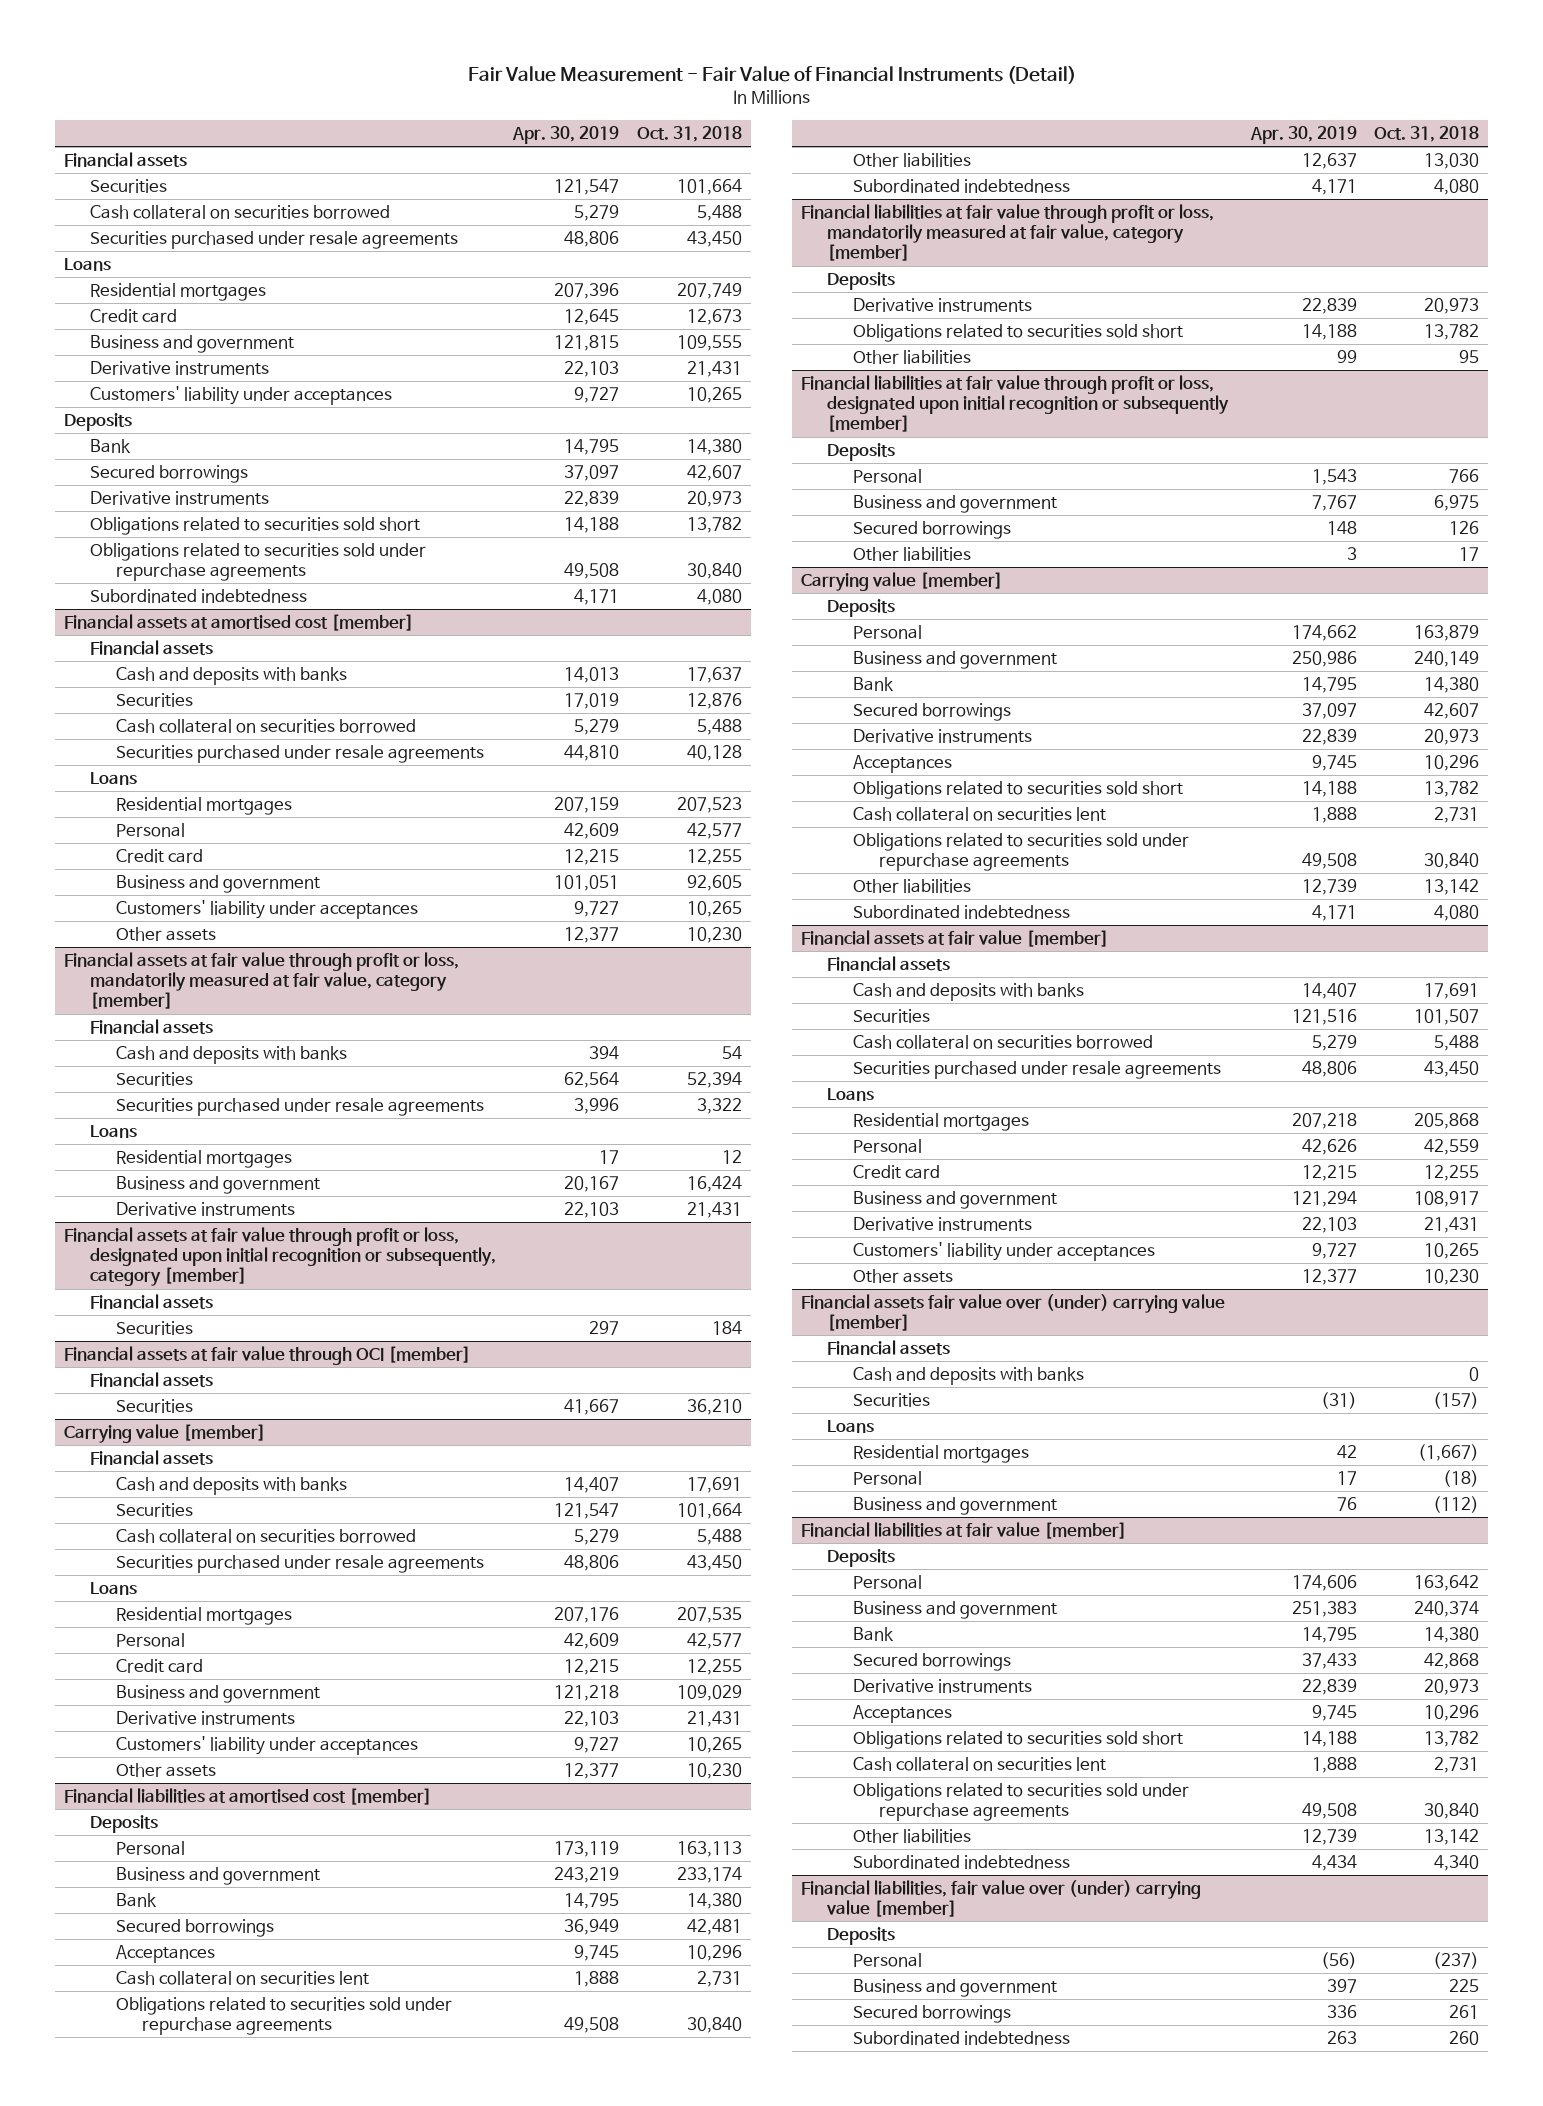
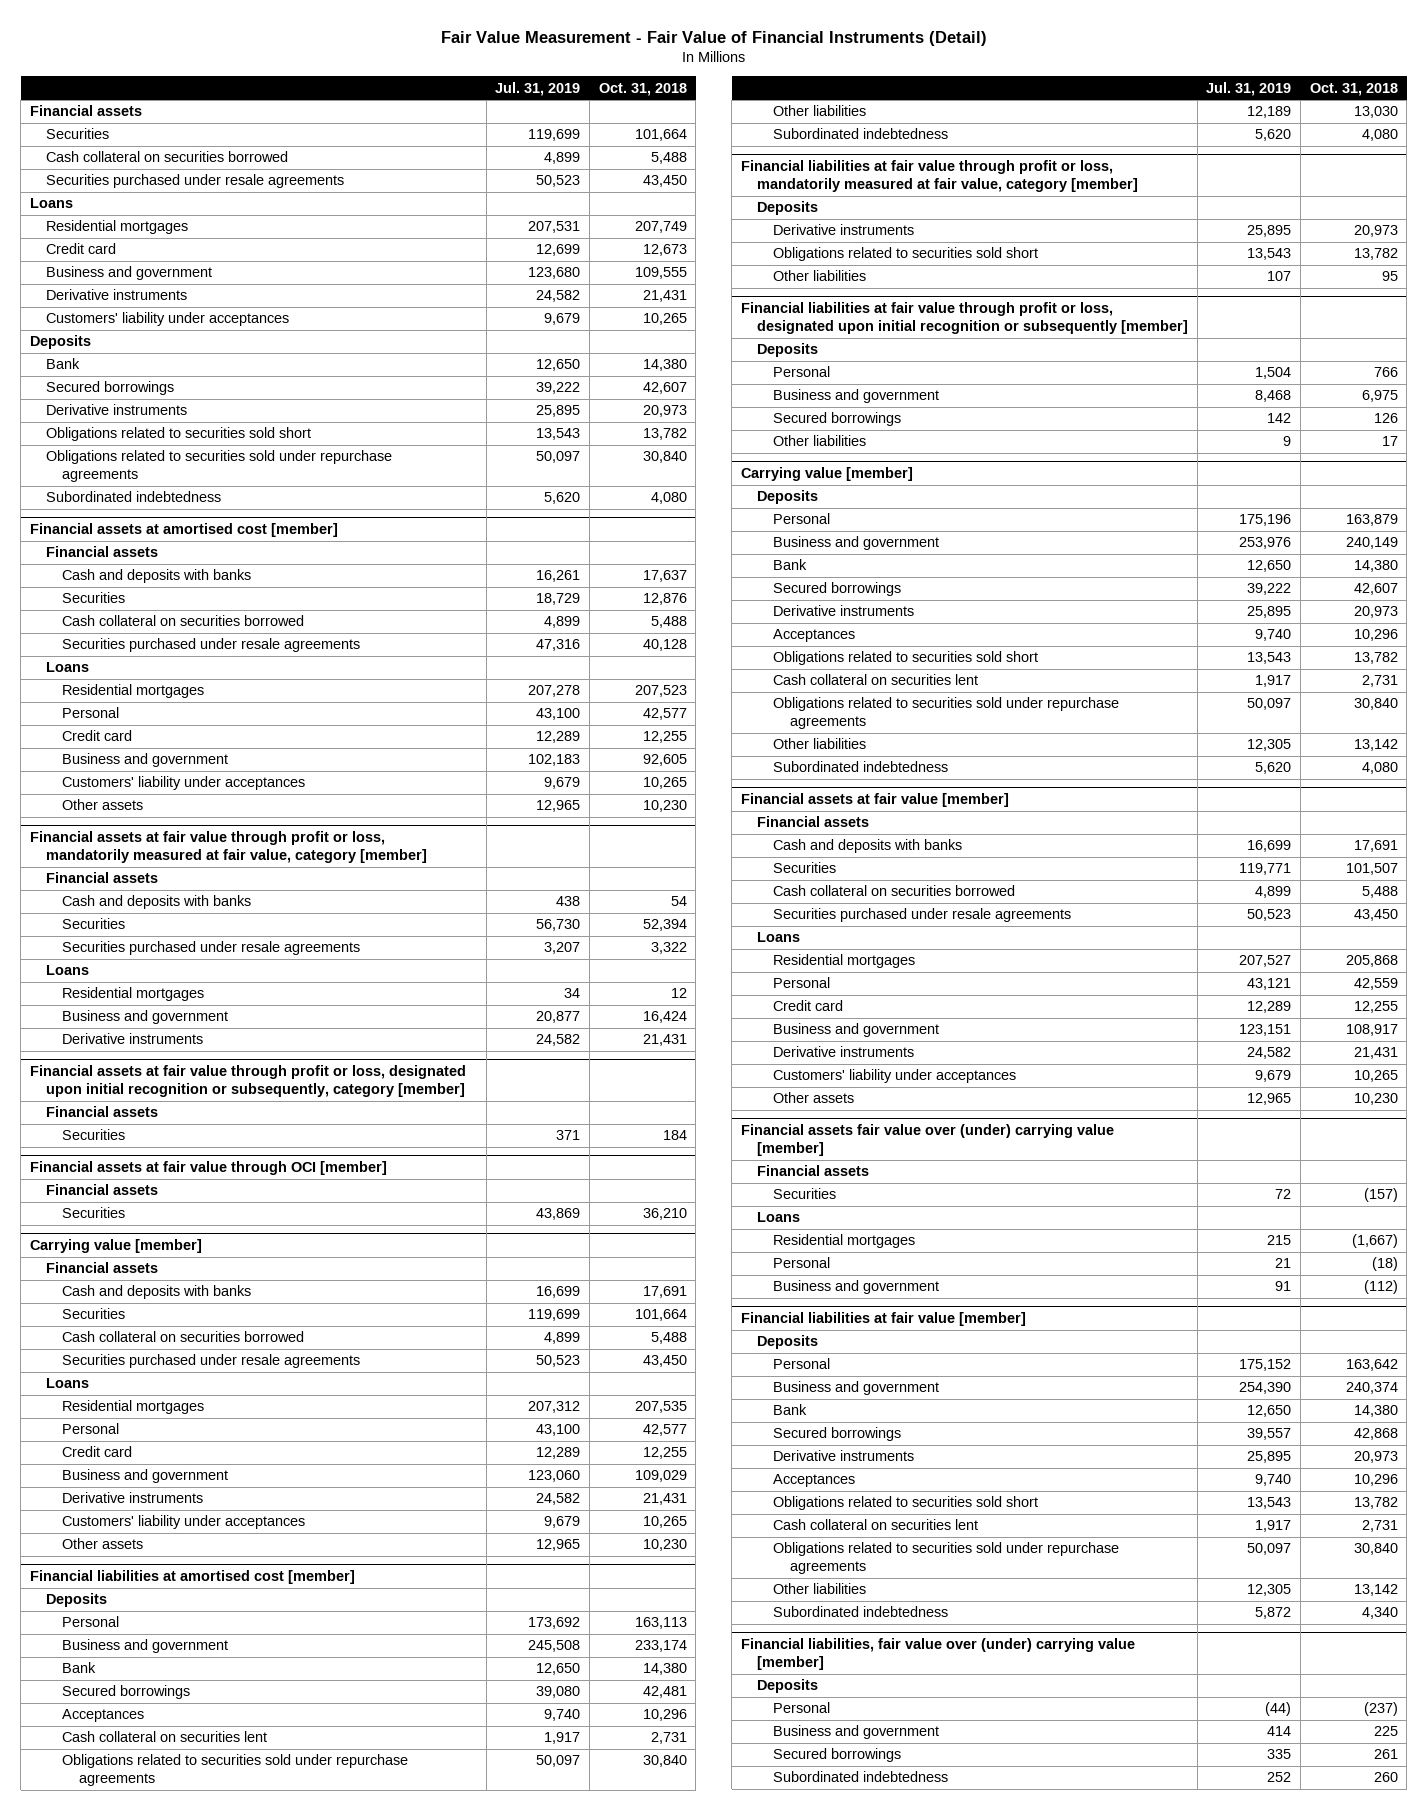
- | Apr. 30, 2019 | Oct. 31, 2018
+ | Jul. 31, 2019 | Oct. 31, 2018
@ Financial assets fair value over (under) carrying value [member]
- Cash and deposits with banks | | 0

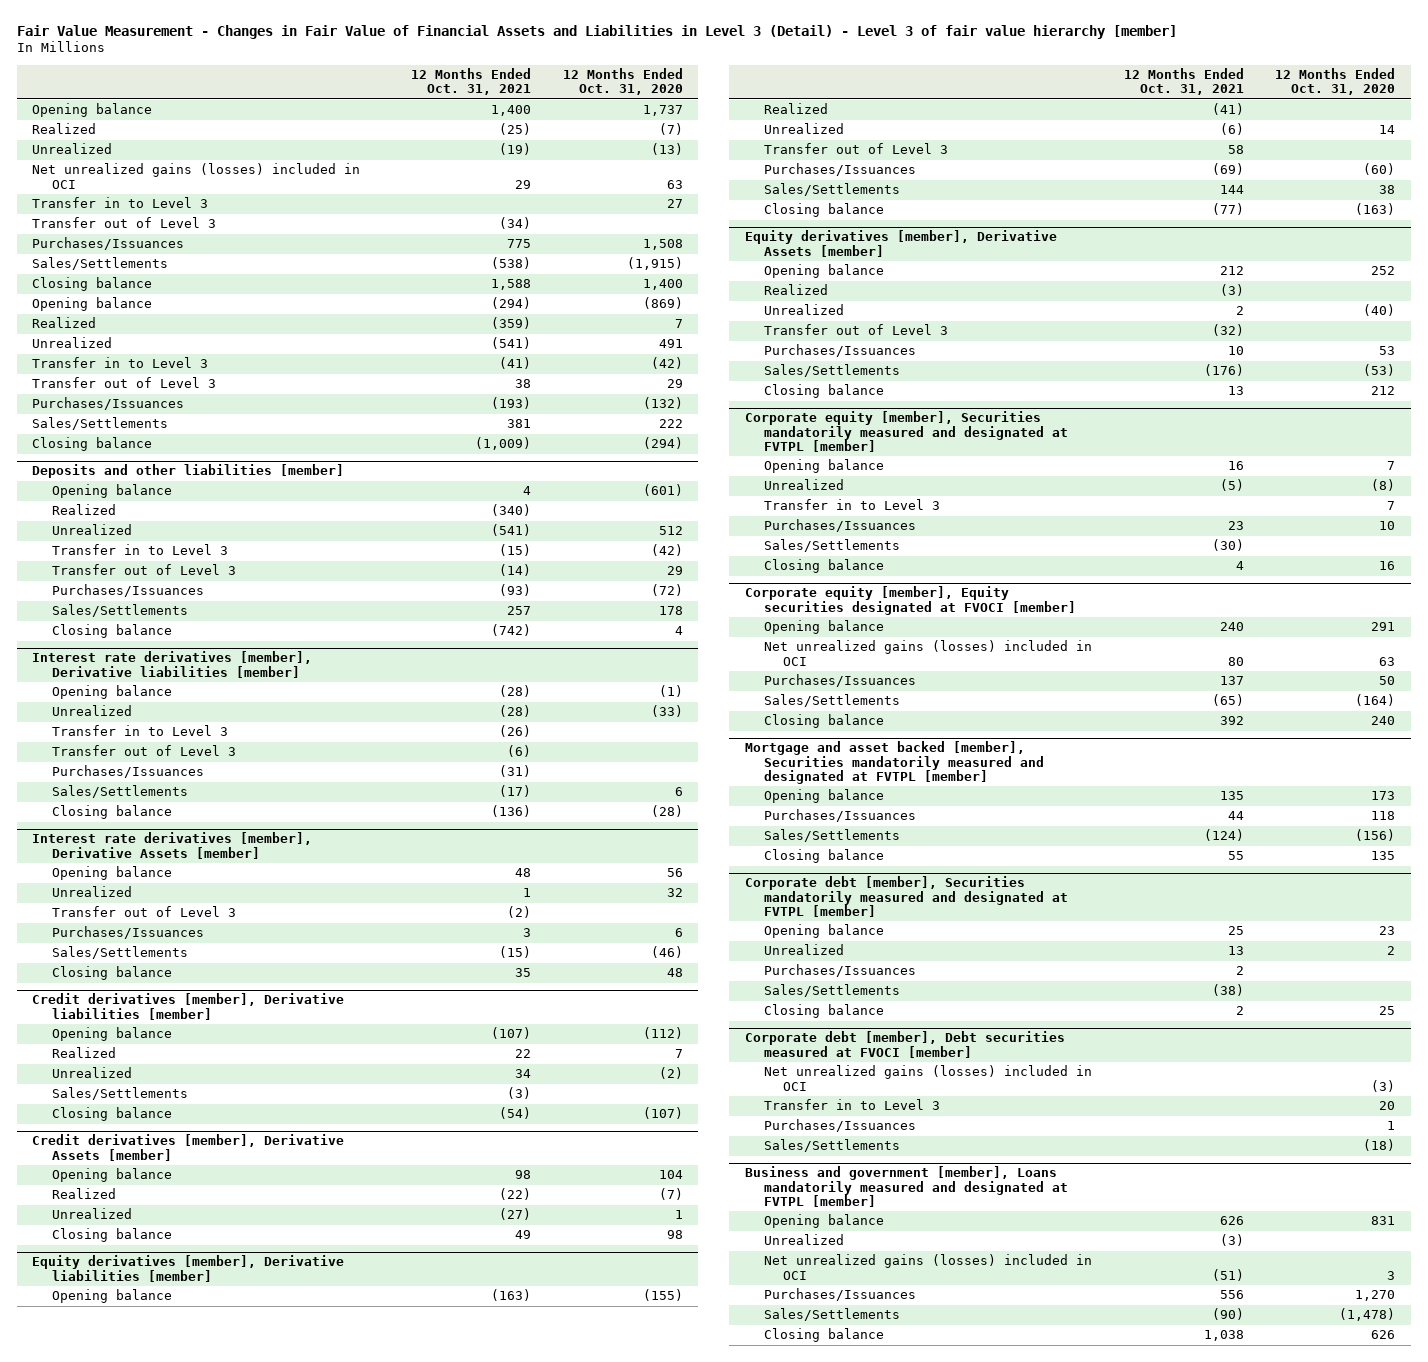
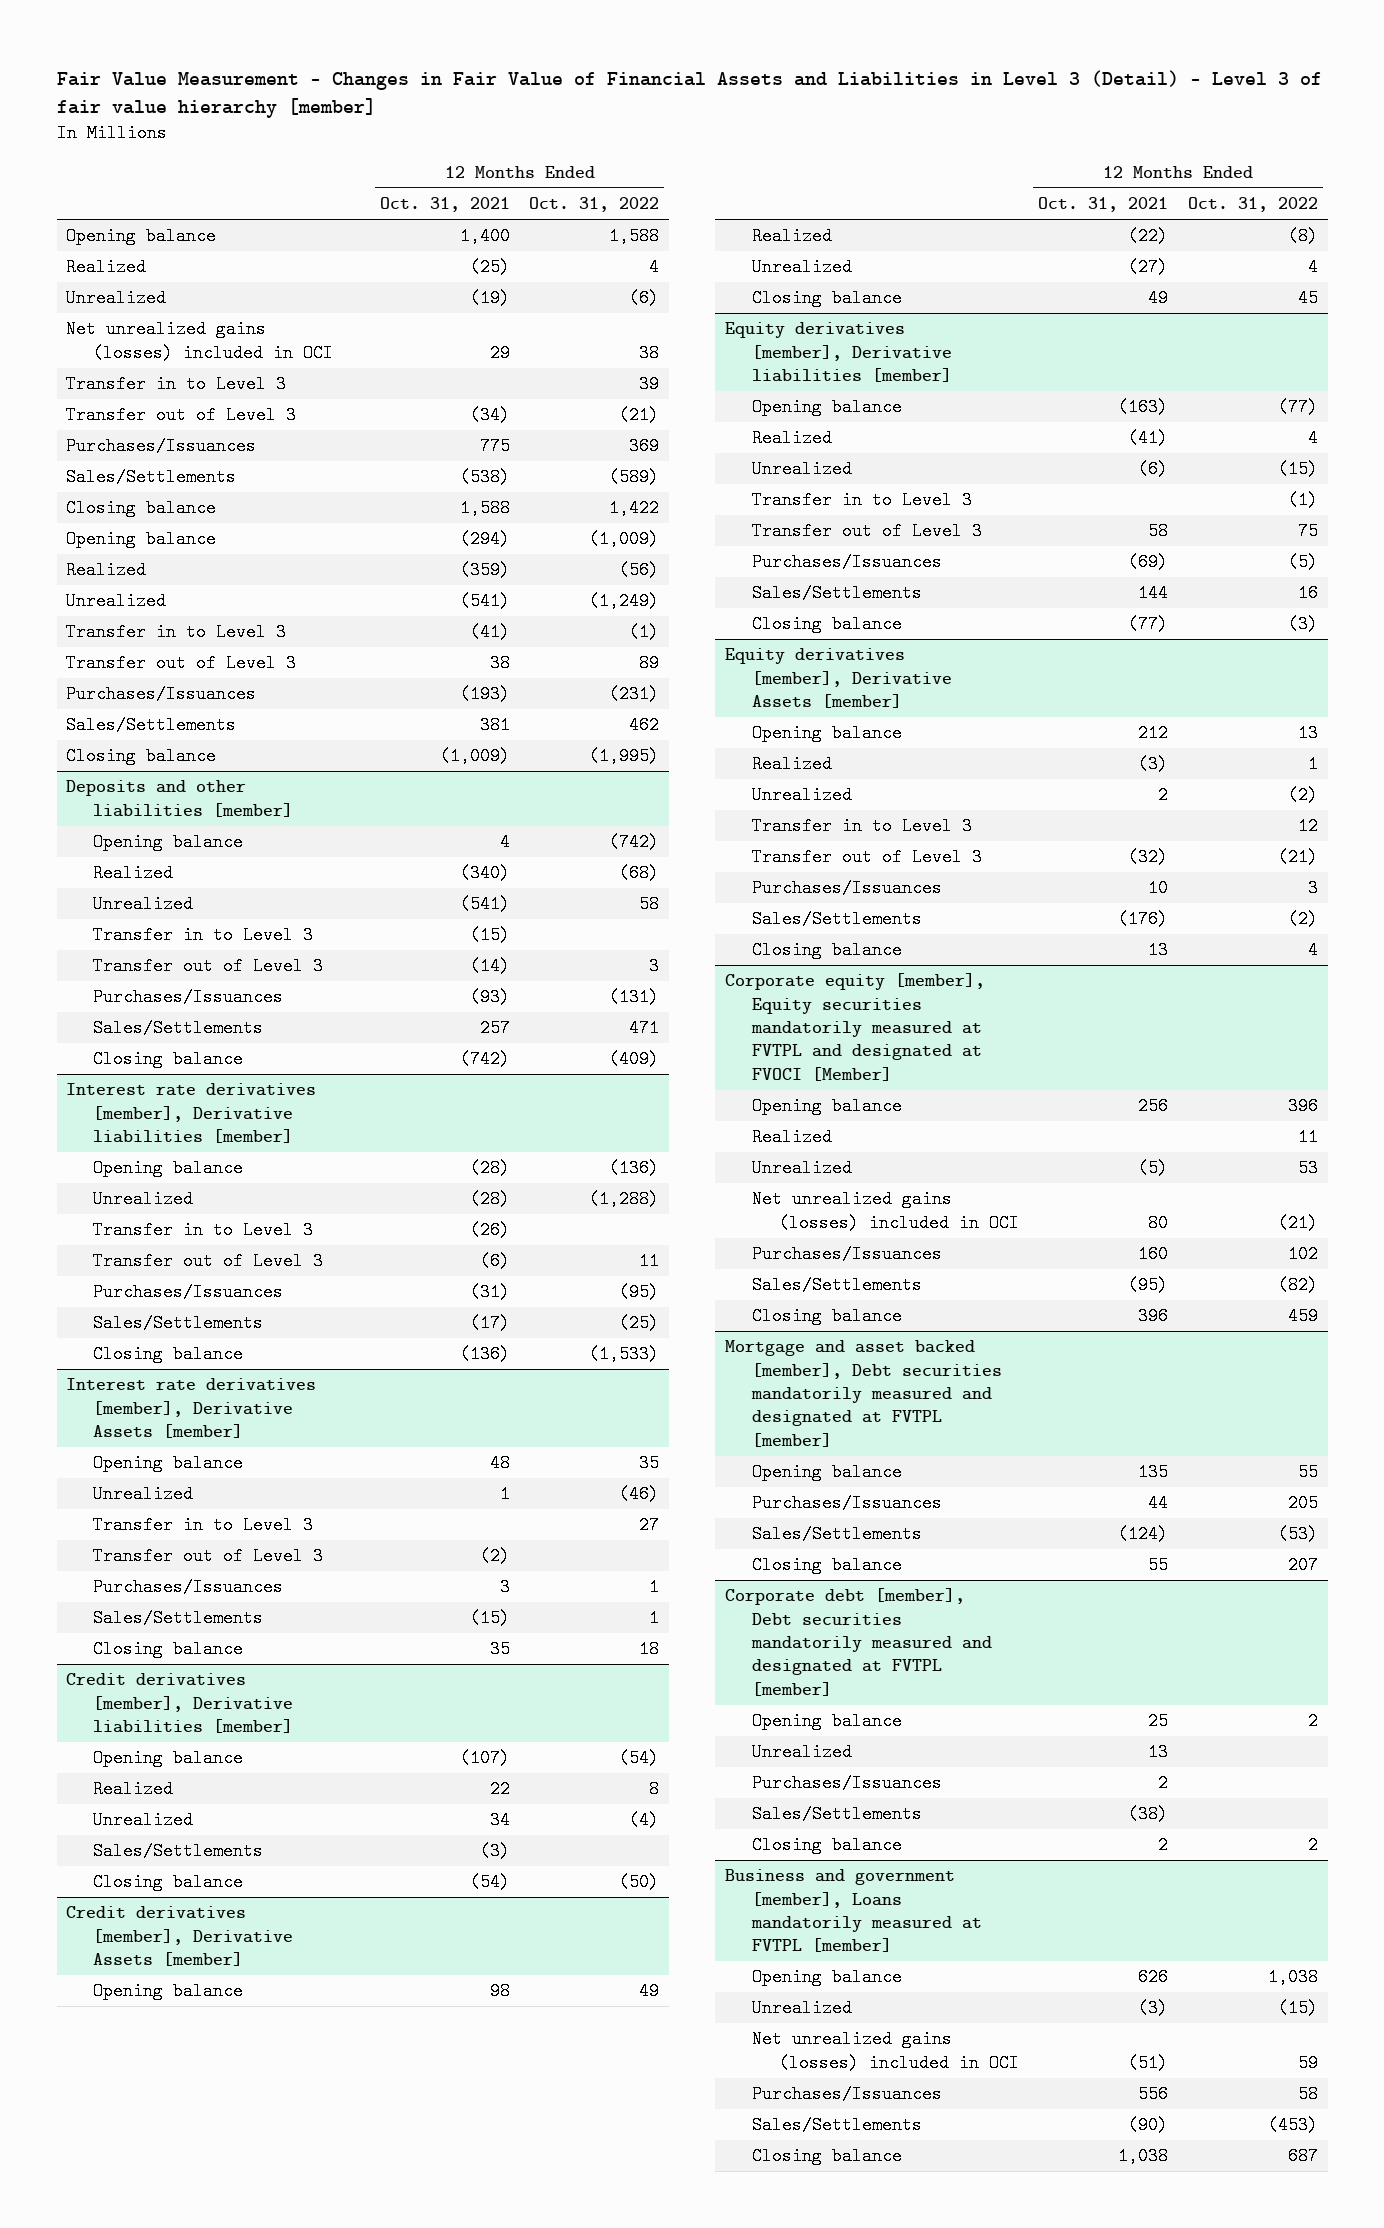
- | 12 Months Ended Oct. 31, 2021 | 12 Months Ended Oct. 31, 2020
+ | 12 Months Ended Oct. 31, 2021 | 12 Months Ended Oct. 31, 2022
@ Interest rate derivatives [member], Derivative Assets [member]
+ Transfer in to Level 3 | | 27
@ Equity derivatives [member], Derivative liabilities [member]
+ Transfer in to Level 3 | | (1)
@ Equity derivatives [member], Derivative Assets [member]
+ Transfer in to Level 3 | | 12
- Corporate equity [member], Securities mandatorily measured and designated at FVTPL [member]
- Opening balance | 16 | 7
+ Corporate equity [member], Equity securities mandatorily measured at FVTPL and designated at FVOCI [Member]
+ Opening balance | 256 | 396
+ Realized | | 11
- Transfer in to Level 3 | | 7
- Purchases/Issuances | 23 | 10
- Sales/Settlements | (30) |
- Closing balance | 4 | 16
- Corporate equity [member], Equity securities designated at FVOCI [member]
- Opening balance | 240 | 291
- Purchases/Issuances | 137 | 50
- Sales/Settlements | (65) | (164)
- Closing balance | 392 | 240
- Mortgage and asset backed [member], Securities mandatorily measured and designated at FVTPL [member]
+ Purchases/Issuances | 160 | 102
+ Sales/Settlements | (95) | (82)
+ Closing balance | 396 | 459
+ Mortgage and asset backed [member], Debt securities mandatorily measured and designated at FVTPL [member]
- Corporate debt [member], Securities mandatorily measured and designated at FVTPL [member]
+ Corporate debt [member], Debt securities mandatorily measured and designated at FVTPL [member]
- Corporate debt [member], Debt securities measured at FVOCI [member]
- Net unrealized gains (losses) included in OCI | | (3)
- Transfer in to Level 3 | | 20
- Purchases/Issuances | | 1
- Sales/Settlements | | (18)
- Business and government [member], Loans mandatorily measured and designated at FVTPL [member]
+ Business and government [member], Loans mandatorily measured at FVTPL [member]

